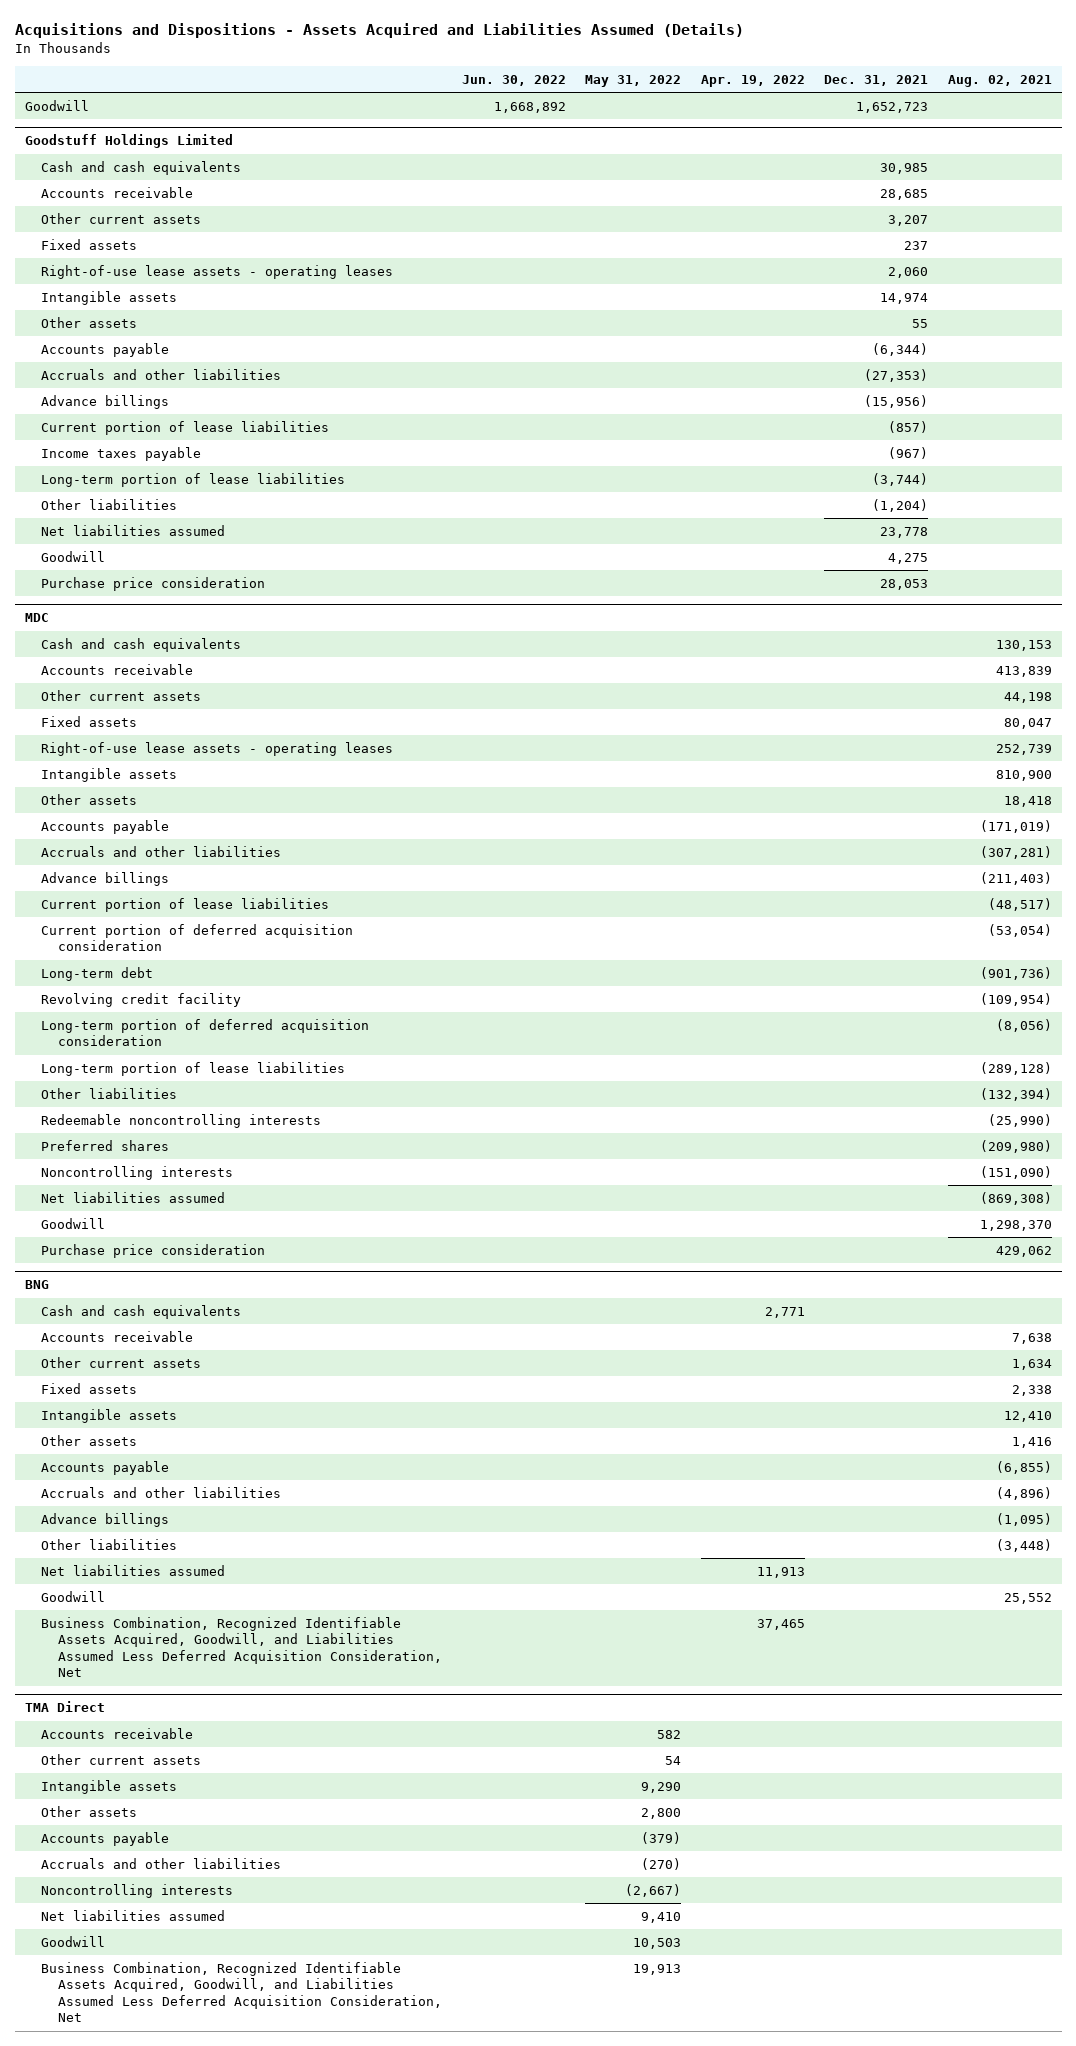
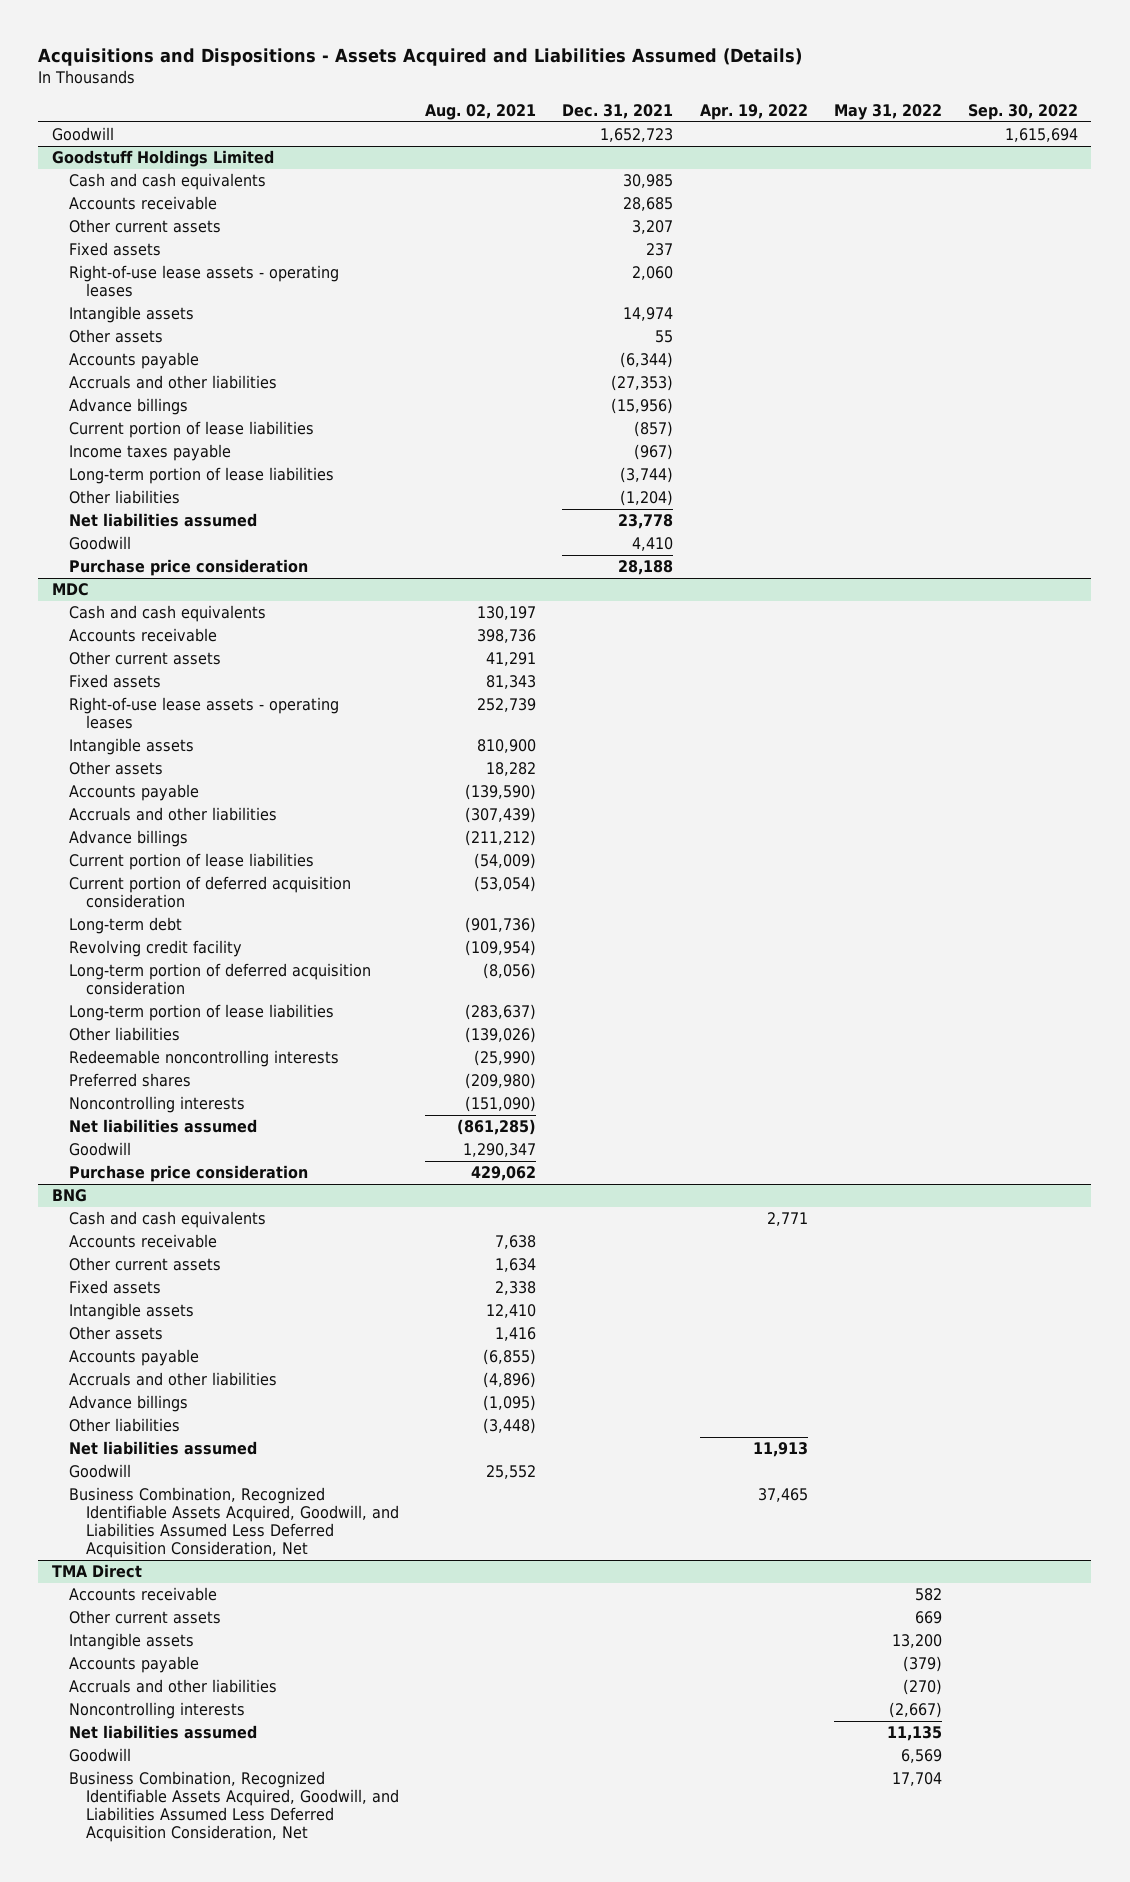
- | Jun. 30, 2022 | May 31, 2022 | Apr. 19, 2022 | Dec. 31, 2021 | Aug. 02, 2021
+ | Aug. 02, 2021 | Dec. 31, 2021 | Apr. 19, 2022 | May 31, 2022 | Sep. 30, 2022
@ Goodstuff Holdings Limited
- Goodwill | | | | 4,275 |
- Purchase price consideration | | | | 28,053 |
+ Goodwill | | 4,410 | | |
+ Purchase price consideration | | 28,188 | | |
@ MDC
- Cash and cash equivalents | | | | | 130,153
- Accounts receivable | | | | | 413,839
- Other current assets | | | | | 44,198
- Fixed assets | | | | | 80,047
+ Cash and cash equivalents | 130,197 | | | |
+ Accounts receivable | 398,736 | | | |
+ Other current assets | 41,291 | | | |
+ Fixed assets | 81,343 | | | |
- Other assets | | | | | 18,418
- Accounts payable | | | | | (171,019)
- Accruals and other liabilities | | | | | (307,281)
- Advance billings | | | | | (211,403)
- Current portion of lease liabilities | | | | | (48,517)
+ Other assets | 18,282 | | | |
+ Accounts payable | (139,590) | | | |
+ Accruals and other liabilities | (307,439) | | | |
+ Advance billings | (211,212) | | | |
+ Current portion of lease liabilities | (54,009) | | | |
- Long-term portion of lease liabilities | | | | | (289,128)
- Other liabilities | | | | | (132,394)
+ Long-term portion of lease liabilities | (283,637) | | | |
+ Other liabilities | (139,026) | | | |
- Net liabilities assumed | | | | | (869,308)
- Goodwill | | | | | 1,298,370
+ Net liabilities assumed | (861,285) | | | |
+ Goodwill | 1,290,347 | | | |
@ TMA Direct
- Other current assets | | 54 | | |
- Intangible assets | | 9,290 | | |
- Other assets | | 2,800 | | |
+ Other current assets | | | | 669 |
+ Intangible assets | | | | 13,200 |
- Net liabilities assumed | | 9,410 | | |
- Goodwill | | 10,503 | | |
- Business Combination, Recognized Identifiable Assets Acquired, Goodwill, and Liabilities Assumed Less Deferred Acquisition Consideration, Net | | 19,913 | | |
+ Net liabilities assumed | | | | 11,135 |
+ Goodwill | | | | 6,569 |
+ Business Combination, Recognized Identifiable Assets Acquired, Goodwill, and Liabilities Assumed Less Deferred Acquisition Consideration, Net | | | | 17,704 |

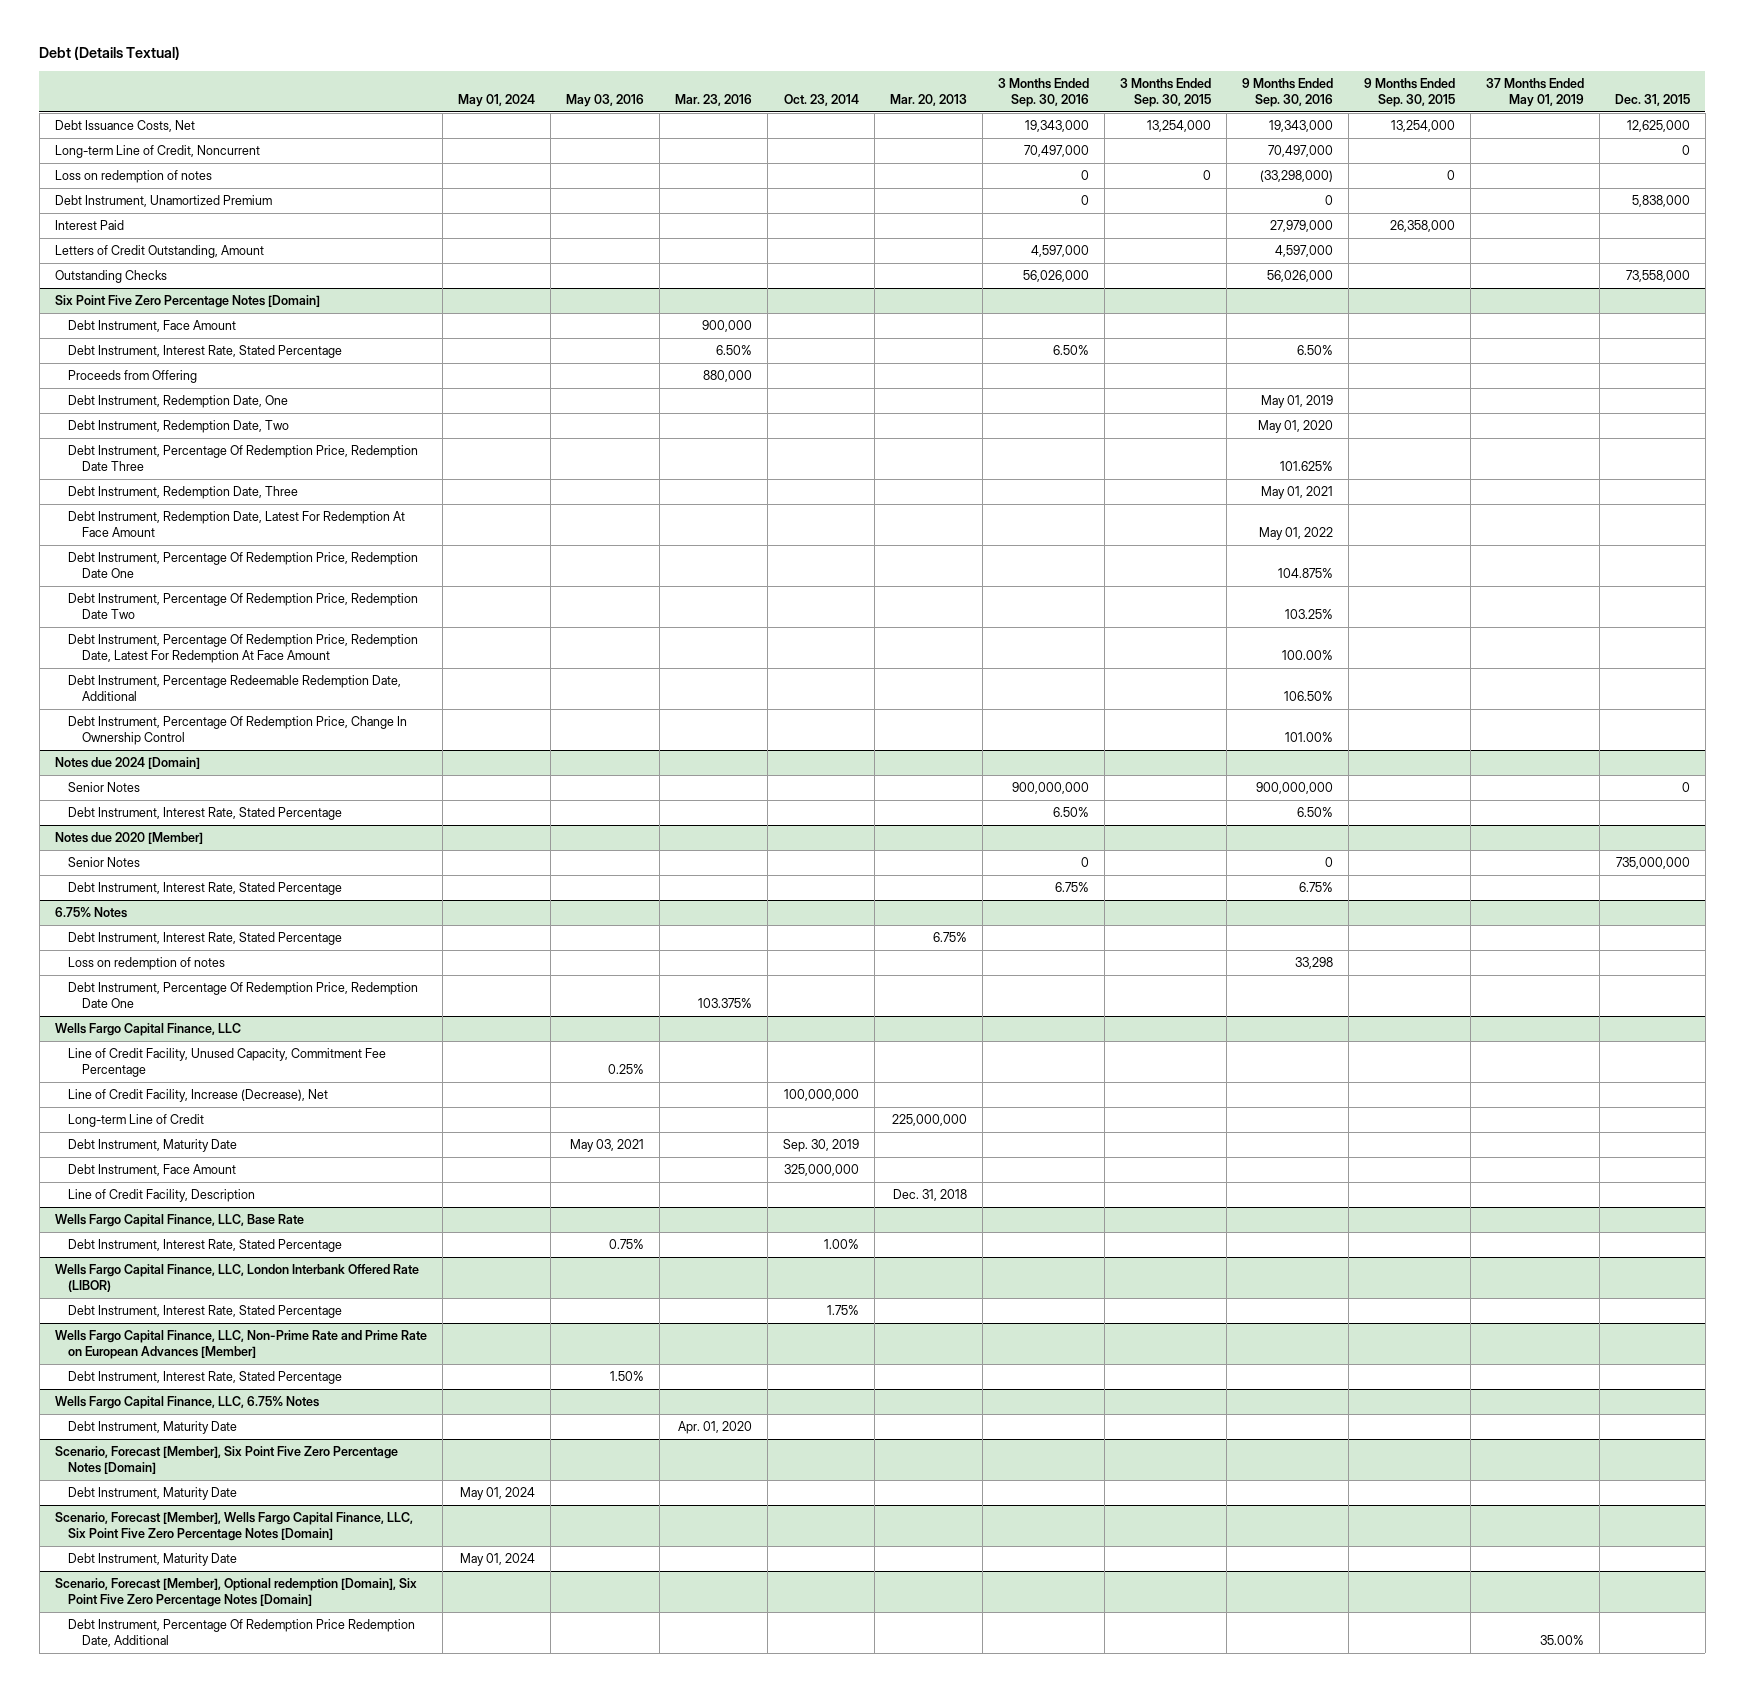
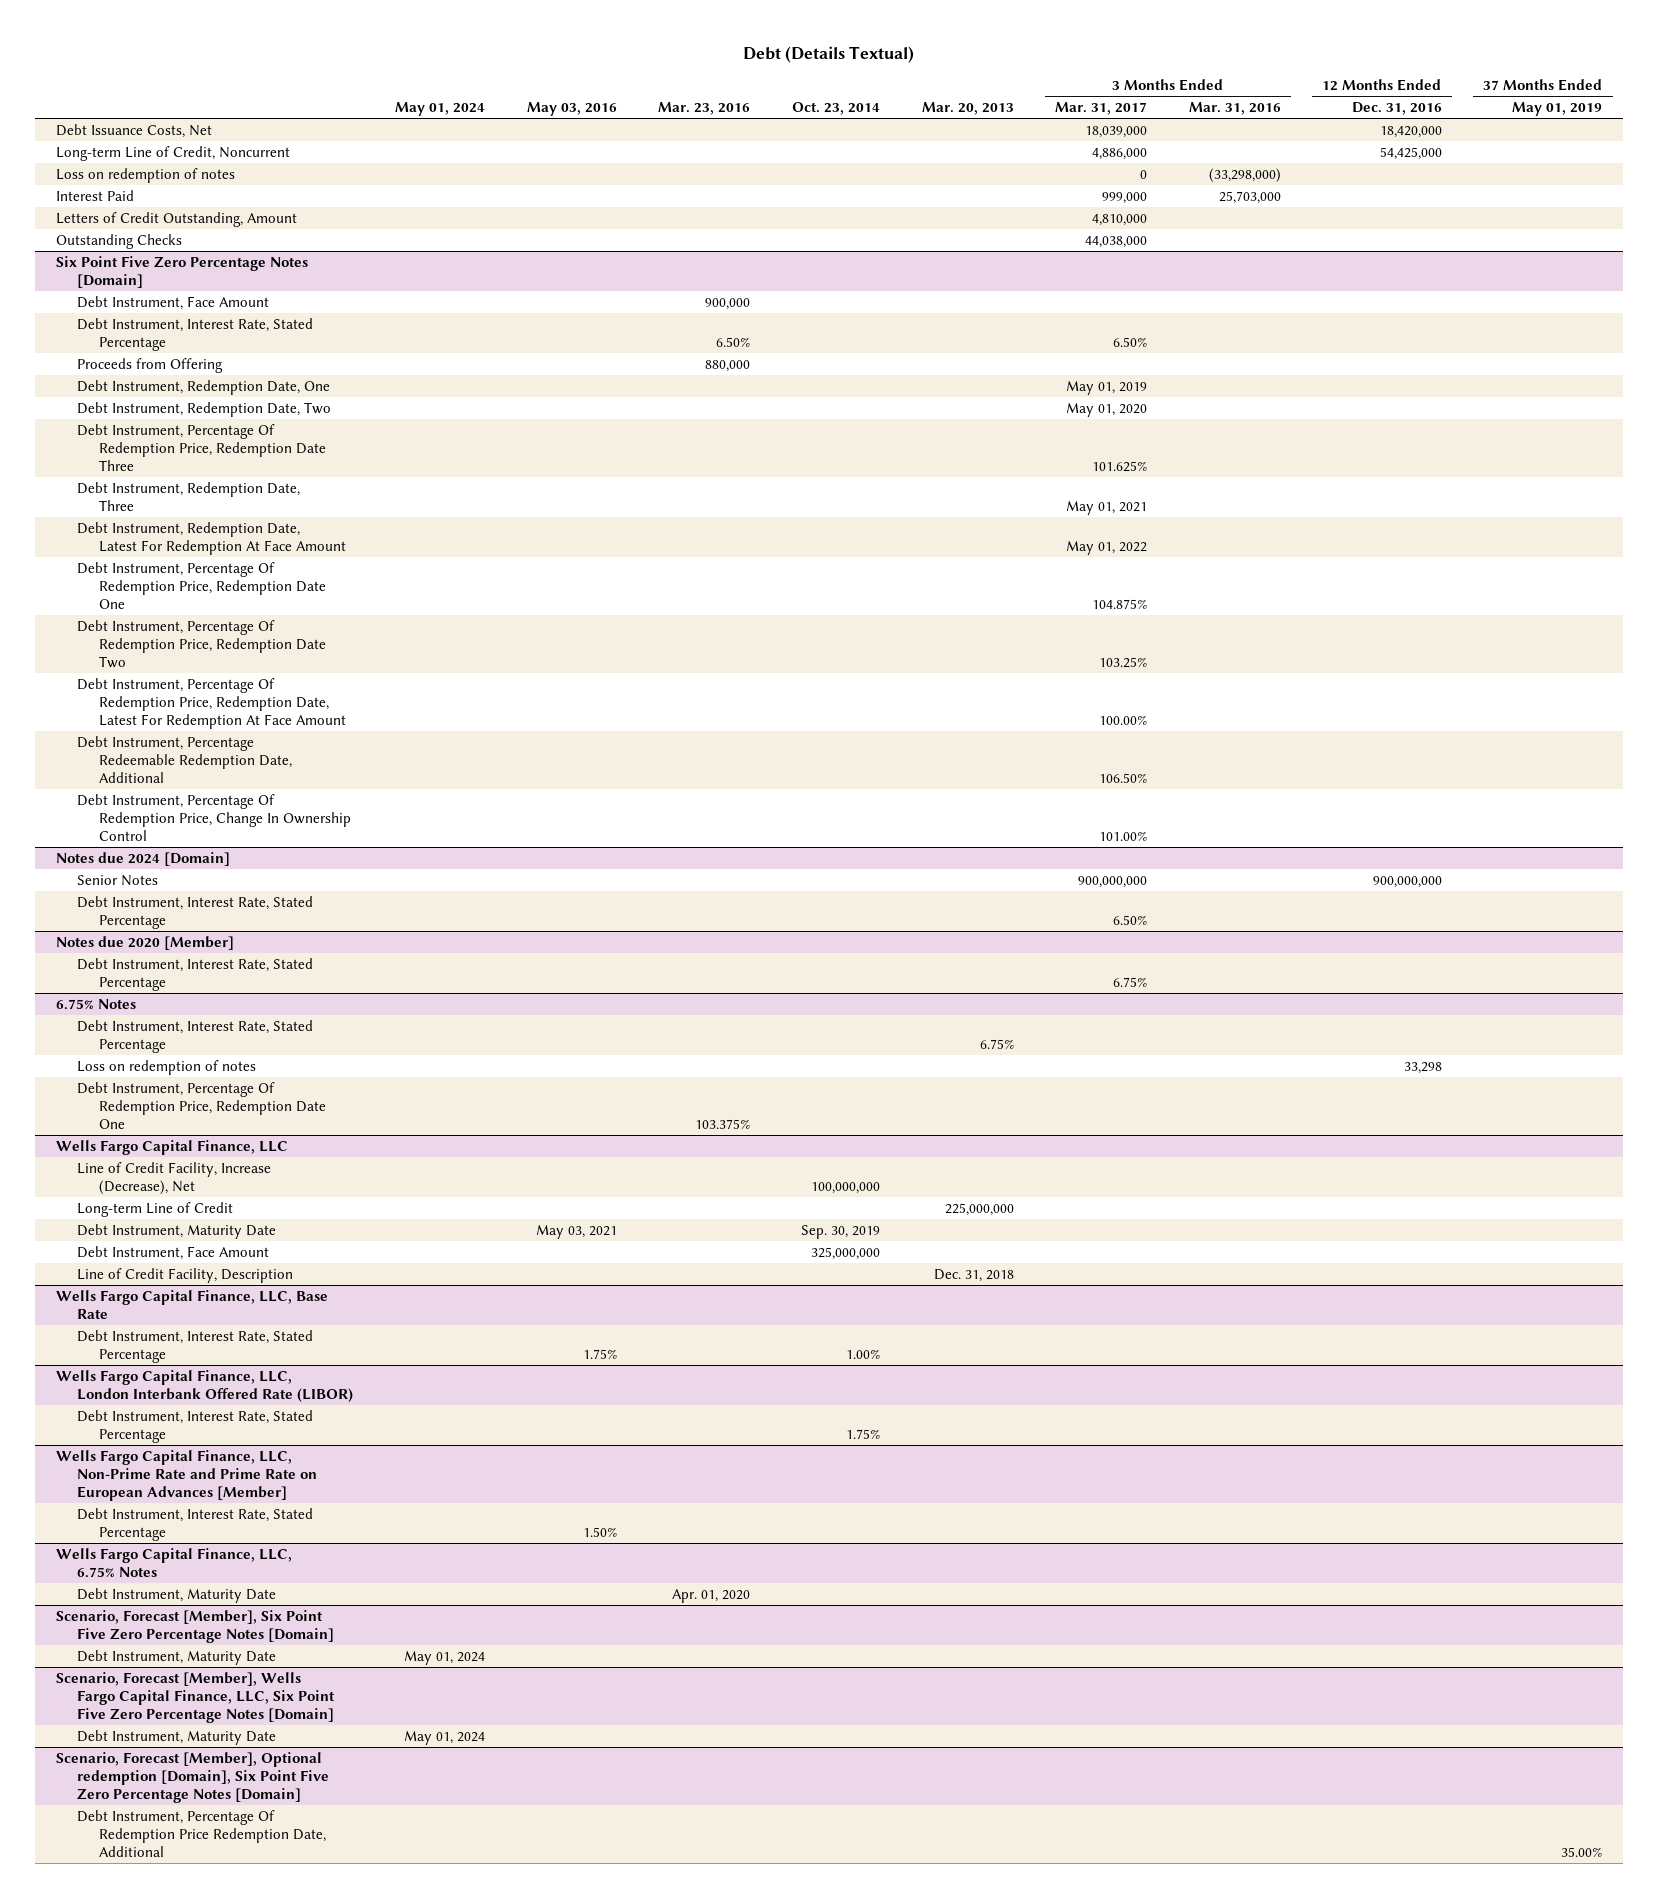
- | May 01, 2024 | May 03, 2016 | Mar. 23, 2016 | Oct. 23, 2014 | Mar. 20, 2013 | 3 Months Ended Sep. 30, 2016 | 3 Months Ended Sep. 30, 2015 | 9 Months Ended Sep. 30, 2016 | 9 Months Ended Sep. 30, 2015 | 37 Months Ended May 01, 2019 | Dec. 31, 2015
+ | May 01, 2024 | May 03, 2016 | Mar. 23, 2016 | Oct. 23, 2014 | Mar. 20, 2013 | 3 Months Ended Mar. 31, 2017 | 3 Months Ended Mar. 31, 2016 | 12 Months Ended Dec. 31, 2016 | 37 Months Ended May 01, 2019
- Debt Instrument, Unamortized Premium | | | | | | 0 | | 0 | | | 5,838,000
@ Notes due 2020 [Member]
- Senior Notes | | | | | | 0 | | 0 | | | 735,000,000
@ Wells Fargo Capital Finance, LLC
- Line of Credit Facility, Unused Capacity, Commitment Fee Percentage | | 0.25% | | | | | | | | |
@ Wells Fargo Capital Finance, LLC, Base Rate
- Debt Instrument, Interest Rate, Stated Percentage | | 0.75% | | 1.00% | | | | | | |
+ Debt Instrument, Interest Rate, Stated Percentage | | 1.75% | | 1.00% | | | | |

